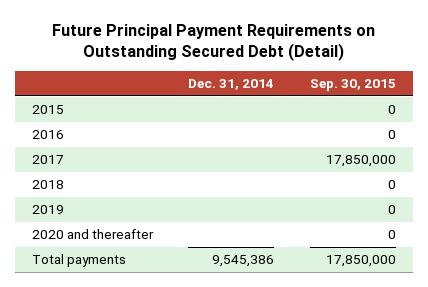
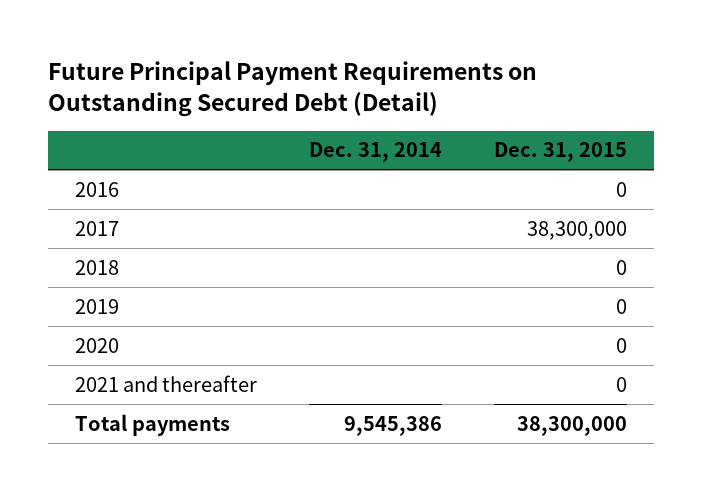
- | Dec. 31, 2014 | Sep. 30, 2015
+ | Dec. 31, 2014 | Dec. 31, 2015
- 2015 | | 0
- 2020 and thereafter | | 0
+ 2020 | | 0
+ 2021 and thereafter | | 0

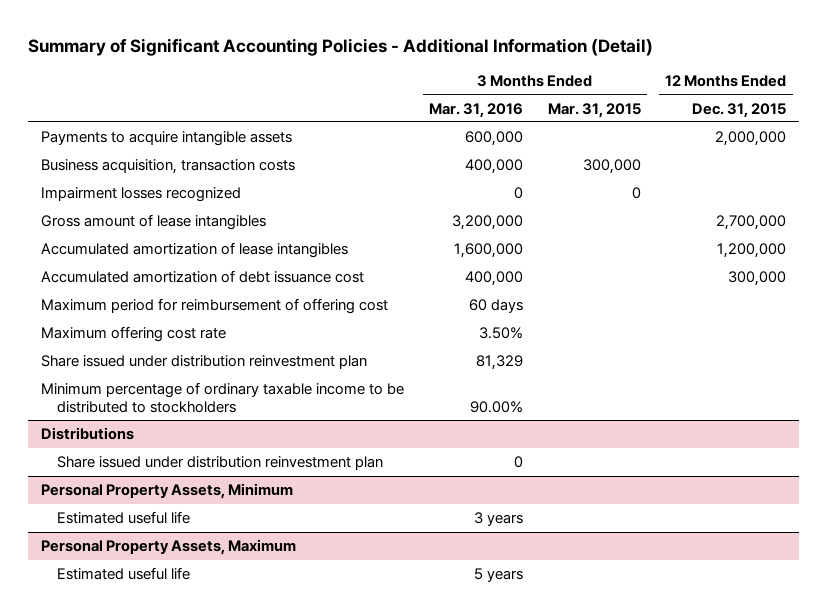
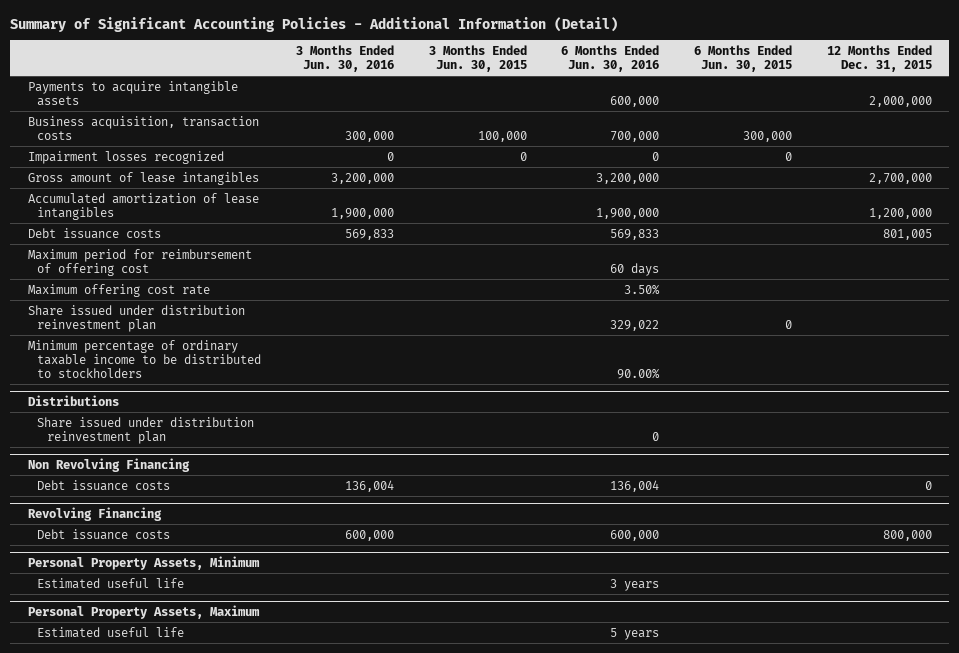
- | 3 Months Ended Mar. 31, 2016 | 3 Months Ended Mar. 31, 2015 | 12 Months Ended Dec. 31, 2015
+ | 3 Months Ended Jun. 30, 2016 | 3 Months Ended Jun. 30, 2015 | 6 Months Ended Jun. 30, 2016 | 6 Months Ended Jun. 30, 2015 | 12 Months Ended Dec. 31, 2015
- Accumulated amortization of debt issuance cost | 400,000 | | 300,000
+ Debt issuance costs | 569,833 | | 569,833 | | 801,005
+ Non Revolving Financing
+ Debt issuance costs | 136,004 | | 136,004 | | 0
+ Revolving Financing
+ Debt issuance costs | 600,000 | | 600,000 | | 800,000

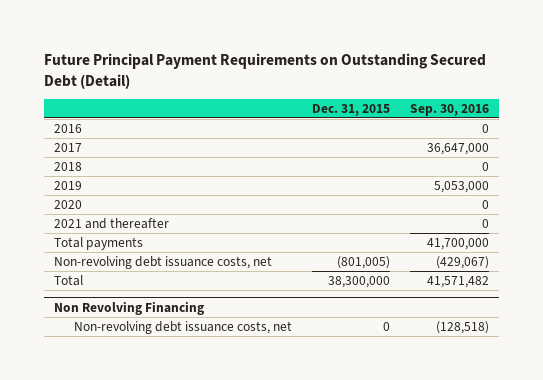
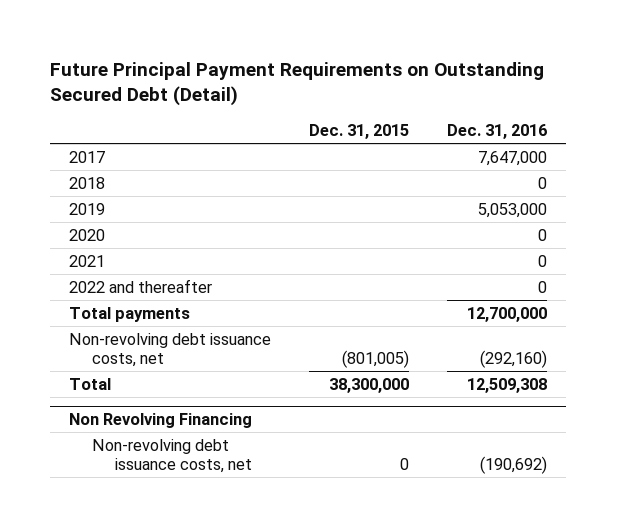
- | Dec. 31, 2015 | Sep. 30, 2016
+ | Dec. 31, 2015 | Dec. 31, 2016
- 2016 | | 0
- 2021 and thereafter | | 0
+ 2021 | | 0
+ 2022 and thereafter | | 0

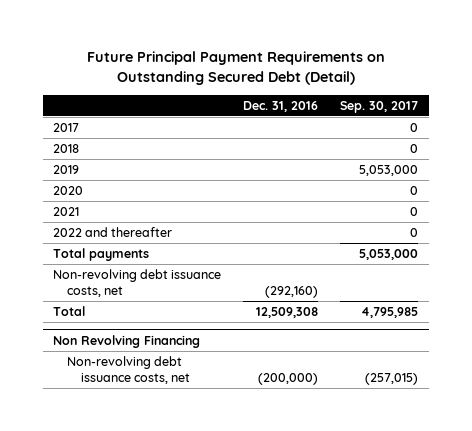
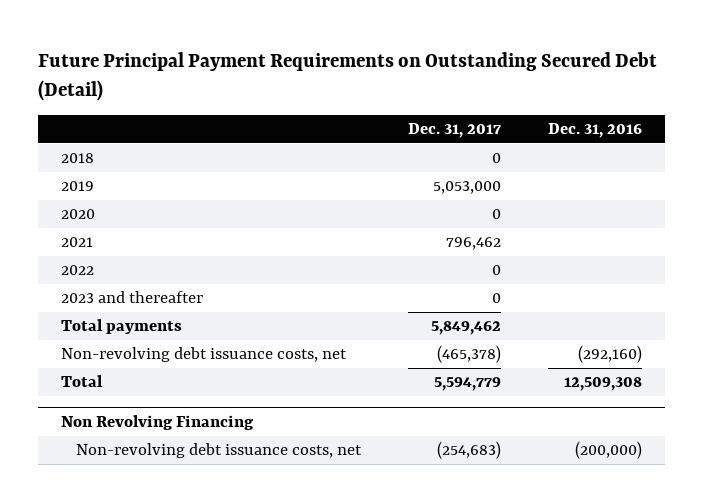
- | Dec. 31, 2016 | Sep. 30, 2017
+ | Dec. 31, 2017 | Dec. 31, 2016
- 2017 | | 0
- 2022 and thereafter | | 0
+ 2022 | 0 |
+ 2023 and thereafter | 0 |

